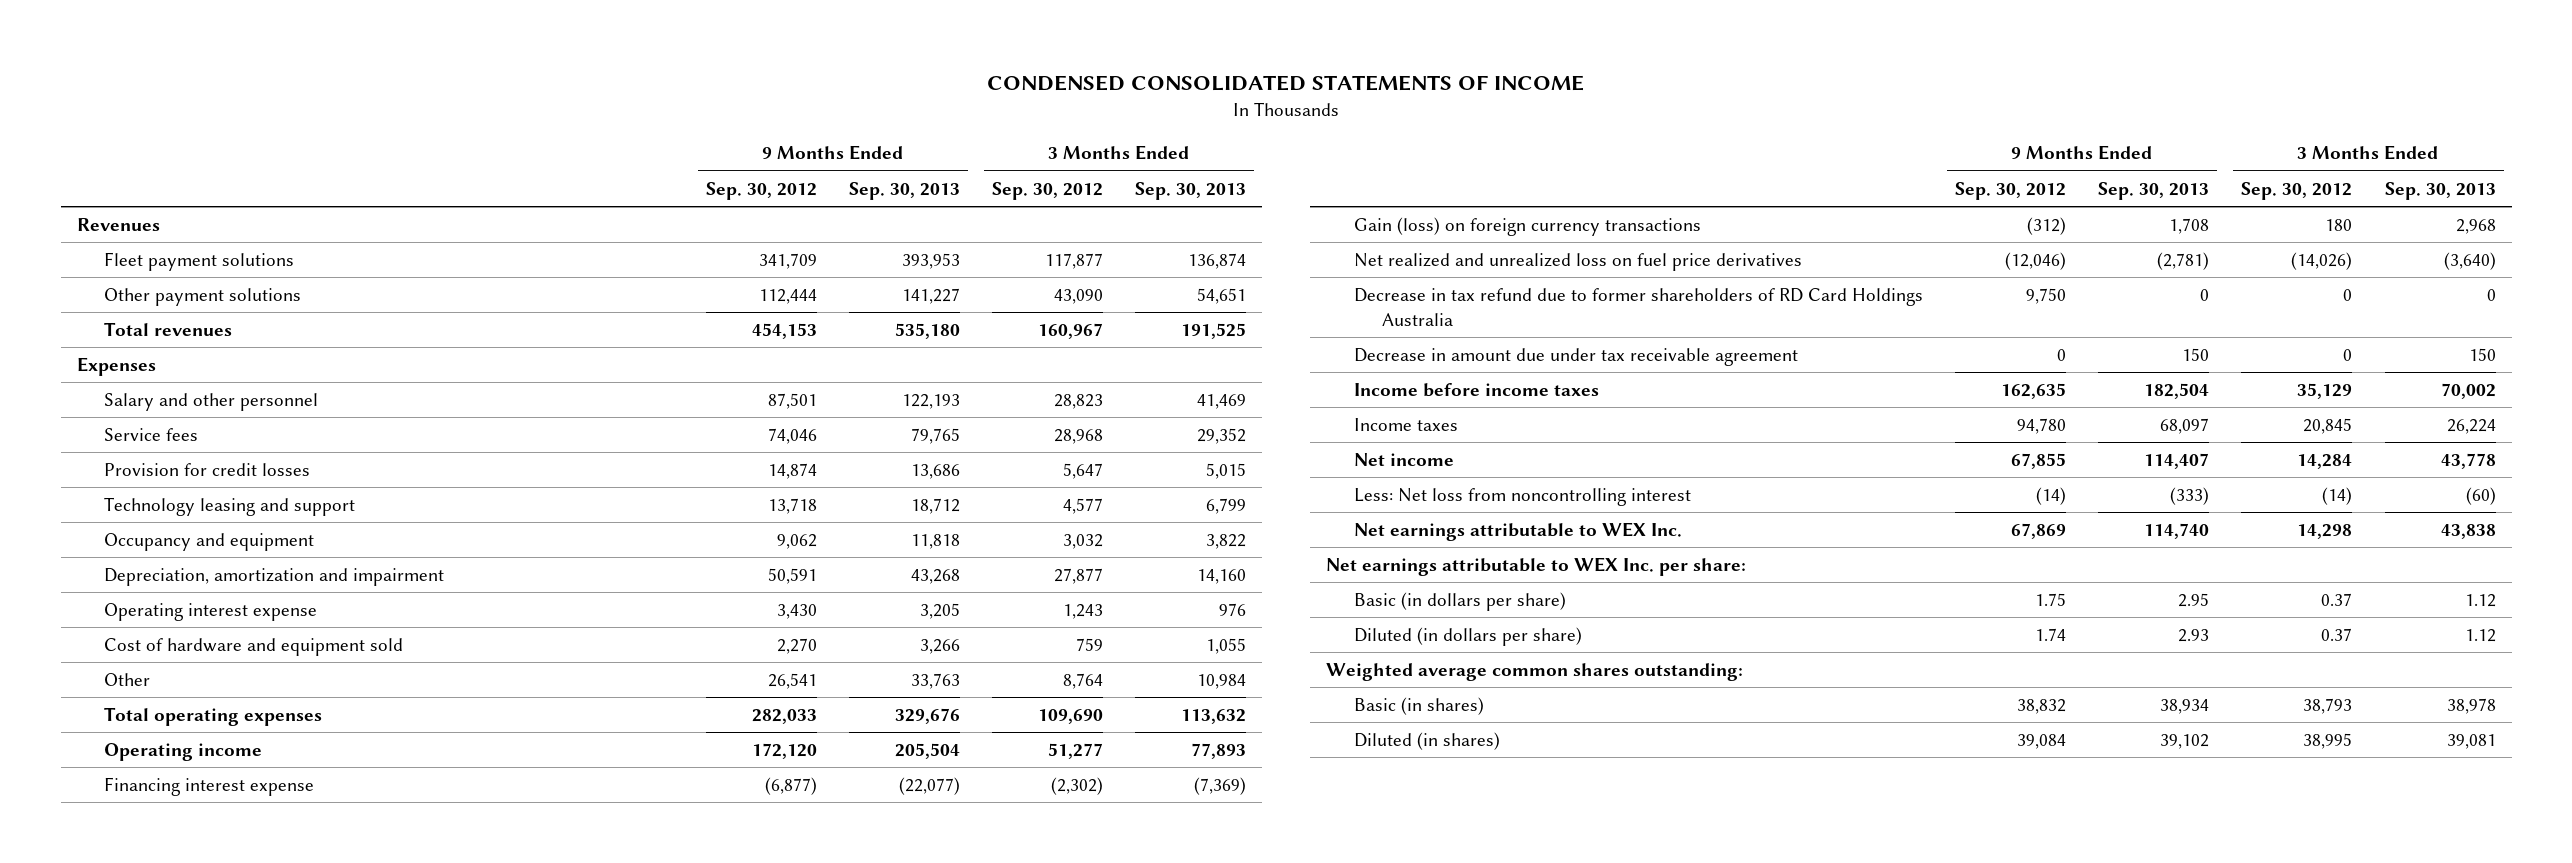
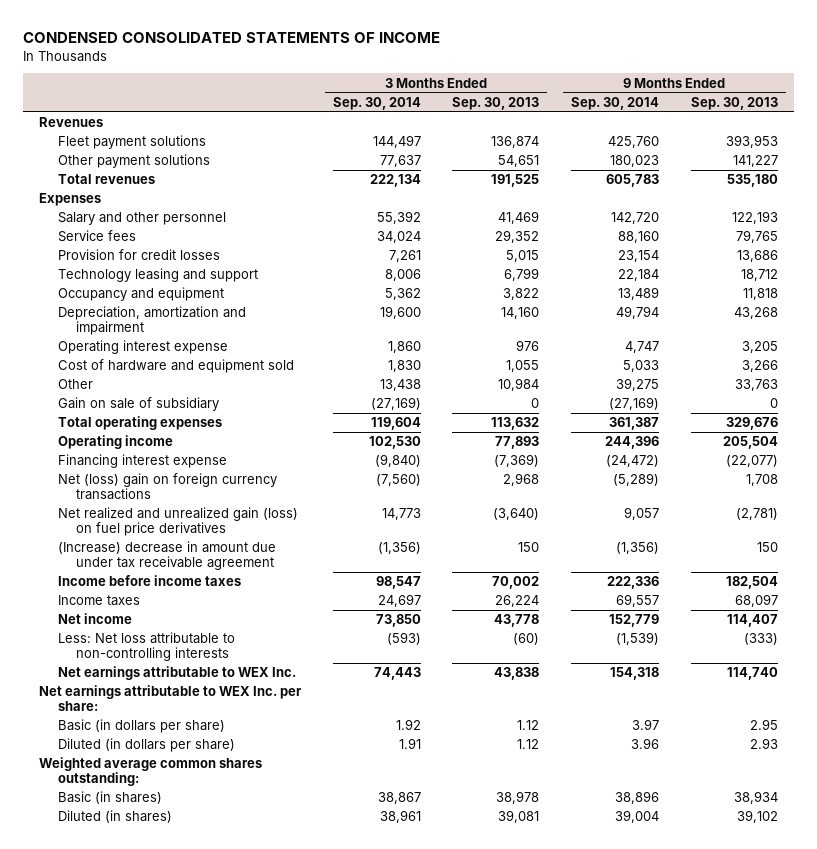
- | 9 Months Ended Sep. 30, 2012 | 9 Months Ended Sep. 30, 2013 | 3 Months Ended Sep. 30, 2012 | 3 Months Ended Sep. 30, 2013
+ | 3 Months Ended Sep. 30, 2014 | 3 Months Ended Sep. 30, 2013 | 9 Months Ended Sep. 30, 2014 | 9 Months Ended Sep. 30, 2013
+ Gain on sale of subsidiary | (27,169) | 0 | (27,169) | 0
- Gain (loss) on foreign currency transactions | (312) | 1,708 | 180 | 2,968
- Net realized and unrealized loss on fuel price derivatives | (12,046) | (2,781) | (14,026) | (3,640)
- Decrease in tax refund due to former shareholders of RD Card Holdings Australia | 9,750 | 0 | 0 | 0
- Decrease in amount due under tax receivable agreement | 0 | 150 | 0 | 150
+ Net (loss) gain on foreign currency transactions | (7,560) | 2,968 | (5,289) | 1,708
+ Net realized and unrealized gain (loss) on fuel price derivatives | 14,773 | (3,640) | 9,057 | (2,781)
+ (Increase) decrease in amount due under tax receivable agreement | (1,356) | 150 | (1,356) | 150
- Less: Net loss from noncontrolling interest | (14) | (333) | (14) | (60)
+ Less: Net loss attributable to non-controlling interests | (593) | (60) | (1,539) | (333)

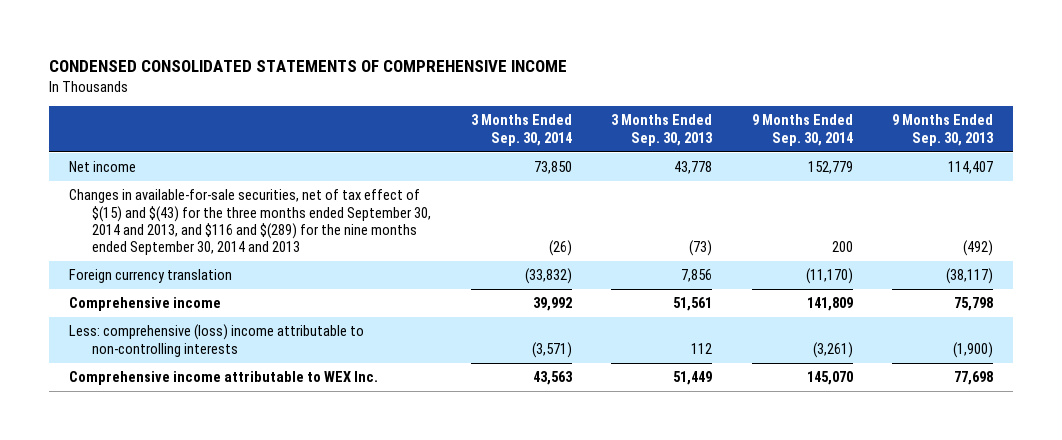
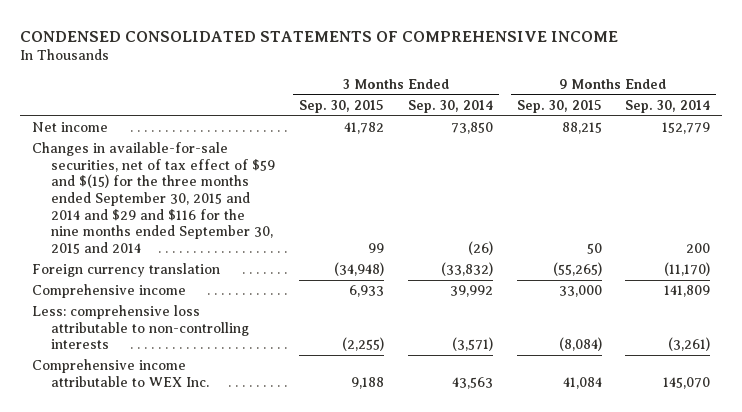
- | 3 Months Ended Sep. 30, 2014 | 3 Months Ended Sep. 30, 2013 | 9 Months Ended Sep. 30, 2014 | 9 Months Ended Sep. 30, 2013
+ | 3 Months Ended Sep. 30, 2015 | 3 Months Ended Sep. 30, 2014 | 9 Months Ended Sep. 30, 2015 | 9 Months Ended Sep. 30, 2014
- Changes in available-for-sale securities, net of tax effect of $(15) and $(43) for the three months ended September 30, 2014 and 2013, and $116 and $(289) for the nine months ended September 30, 2014 and 2013 | (26) | (73) | 200 | (492)
+ Changes in available-for-sale securities, net of tax effect of $59 and $(15) for the three months ended September 30, 2015 and 2014 and $29 and $116 for the nine months ended September 30, 2015 and 2014 | 99 | (26) | 50 | 200
- Less: comprehensive (loss) income attributable to non-controlling interests | (3,571) | 112 | (3,261) | (1,900)
+ Less: comprehensive loss attributable to non-controlling interests | (2,255) | (3,571) | (8,084) | (3,261)

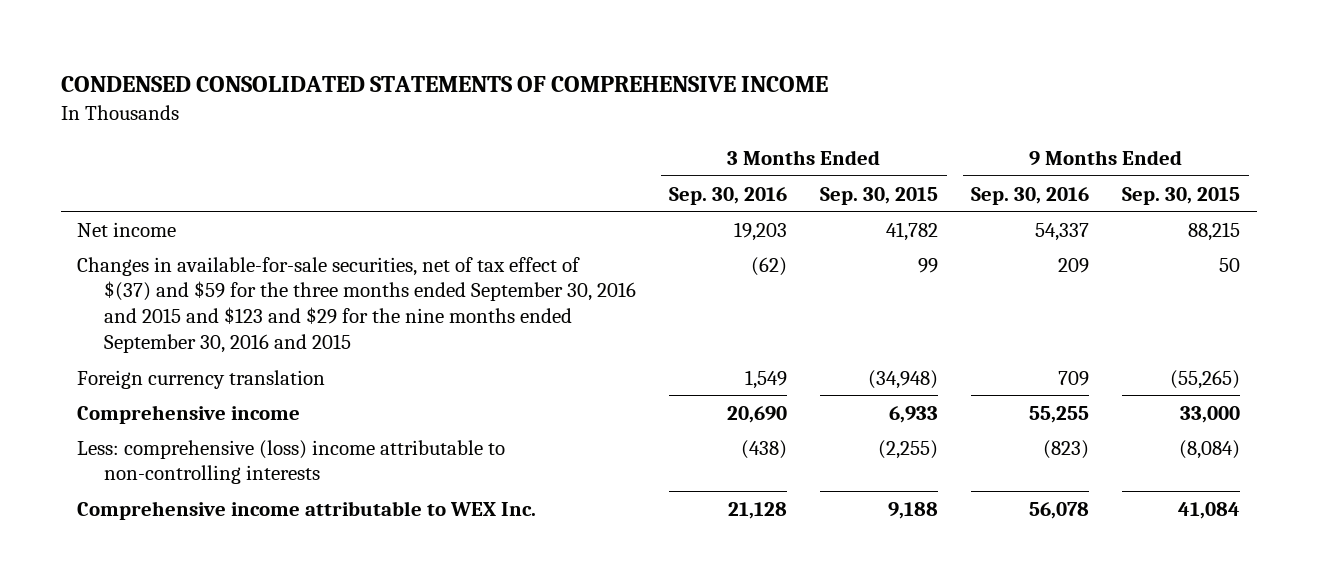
- | 3 Months Ended Sep. 30, 2015 | 3 Months Ended Sep. 30, 2014 | 9 Months Ended Sep. 30, 2015 | 9 Months Ended Sep. 30, 2014
+ | 3 Months Ended Sep. 30, 2016 | 3 Months Ended Sep. 30, 2015 | 9 Months Ended Sep. 30, 2016 | 9 Months Ended Sep. 30, 2015
- Changes in available-for-sale securities, net of tax effect of $59 and $(15) for the three months ended September 30, 2015 and 2014 and $29 and $116 for the nine months ended September 30, 2015 and 2014 | 99 | (26) | 50 | 200
+ Changes in available-for-sale securities, net of tax effect of $(37) and $59 for the three months ended September 30, 2016 and 2015 and $123 and $29 for the nine months ended September 30, 2016 and 2015 | (62) | 99 | 209 | 50
- Less: comprehensive loss attributable to non-controlling interests | (2,255) | (3,571) | (8,084) | (3,261)
+ Less: comprehensive (loss) income attributable to non-controlling interests | (438) | (2,255) | (823) | (8,084)

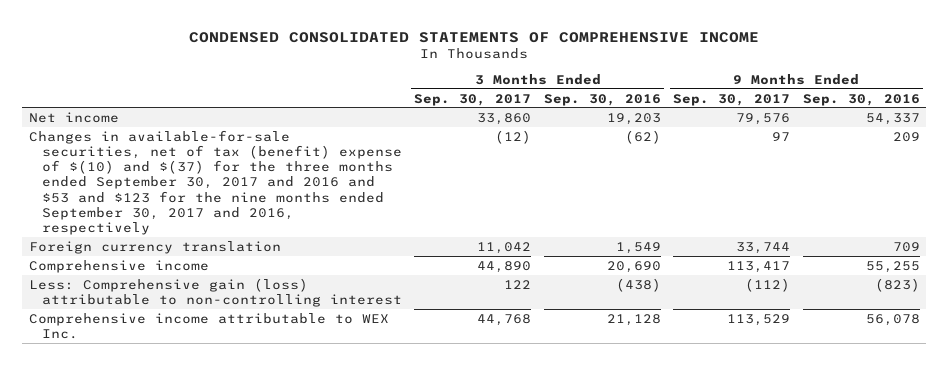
- | 3 Months Ended Sep. 30, 2016 | 3 Months Ended Sep. 30, 2015 | 9 Months Ended Sep. 30, 2016 | 9 Months Ended Sep. 30, 2015
+ | 3 Months Ended Sep. 30, 2017 | 3 Months Ended Sep. 30, 2016 | 9 Months Ended Sep. 30, 2017 | 9 Months Ended Sep. 30, 2016
- Changes in available-for-sale securities, net of tax effect of $(37) and $59 for the three months ended September 30, 2016 and 2015 and $123 and $29 for the nine months ended September 30, 2016 and 2015 | (62) | 99 | 209 | 50
+ Changes in available-for-sale securities, net of tax (benefit) expense of $(10) and $(37) for the three months ended September 30, 2017 and 2016 and $53 and $123 for the nine months ended September 30, 2017 and 2016, respectively | (12) | (62) | 97 | 209
- Less: comprehensive (loss) income attributable to non-controlling interests | (438) | (2,255) | (823) | (8,084)
+ Less: Comprehensive gain (loss) attributable to non-controlling interest | 122 | (438) | (112) | (823)

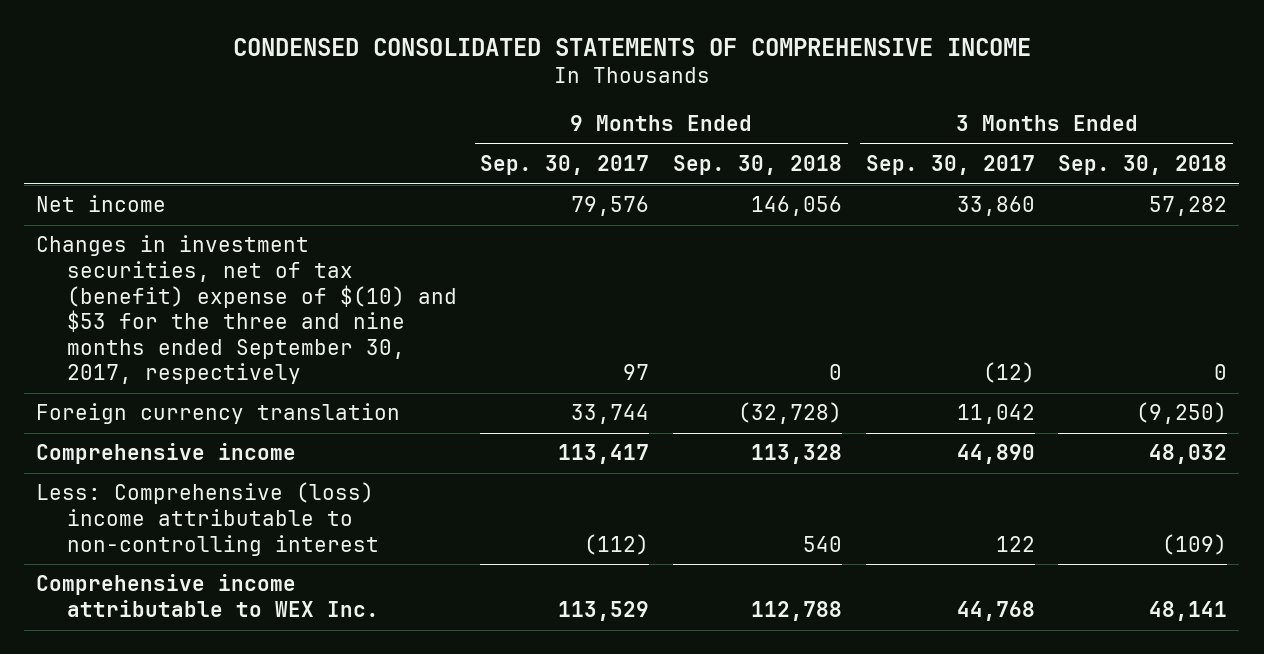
- | 3 Months Ended Sep. 30, 2017 | 3 Months Ended Sep. 30, 2016 | 9 Months Ended Sep. 30, 2017 | 9 Months Ended Sep. 30, 2016
+ | 9 Months Ended Sep. 30, 2017 | 9 Months Ended Sep. 30, 2018 | 3 Months Ended Sep. 30, 2017 | 3 Months Ended Sep. 30, 2018
- Changes in available-for-sale securities, net of tax (benefit) expense of $(10) and $(37) for the three months ended September 30, 2017 and 2016 and $53 and $123 for the nine months ended September 30, 2017 and 2016, respectively | (12) | (62) | 97 | 209
+ Changes in investment securities, net of tax (benefit) expense of $(10) and $53 for the three and nine months ended September 30, 2017, respectively | 97 | 0 | (12) | 0
- Less: Comprehensive gain (loss) attributable to non-controlling interest | 122 | (438) | (112) | (823)
+ Less: Comprehensive (loss) income attributable to non-controlling interest | (112) | 540 | 122 | (109)

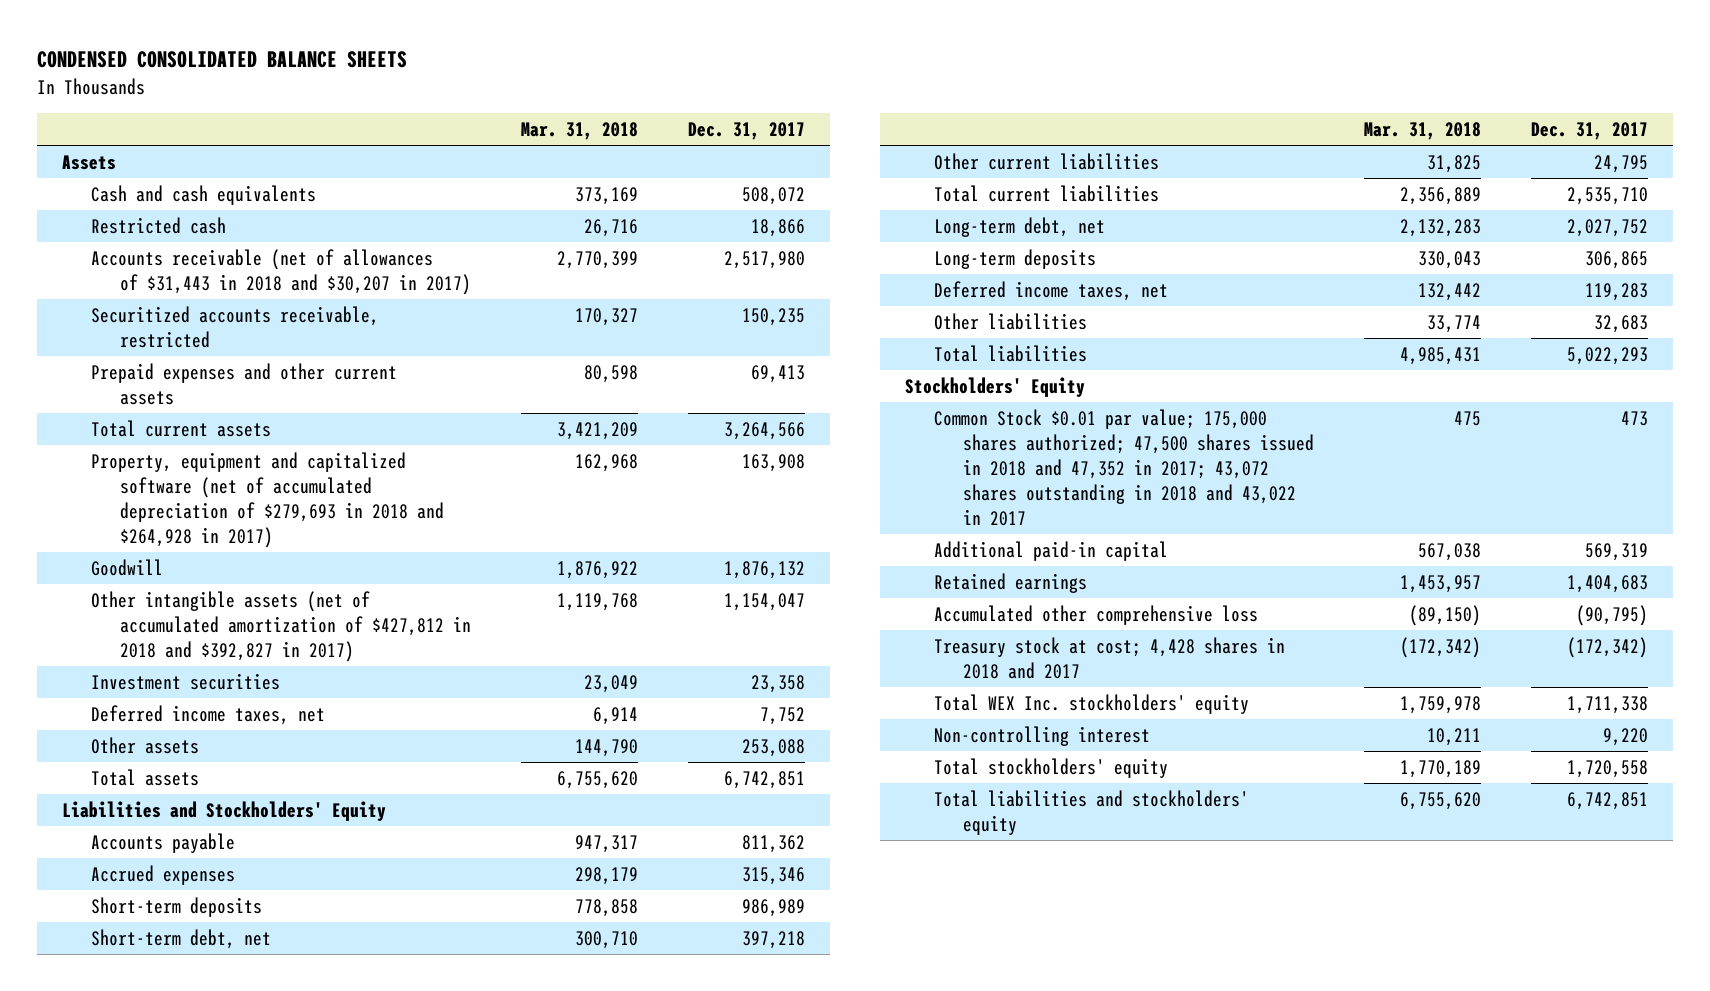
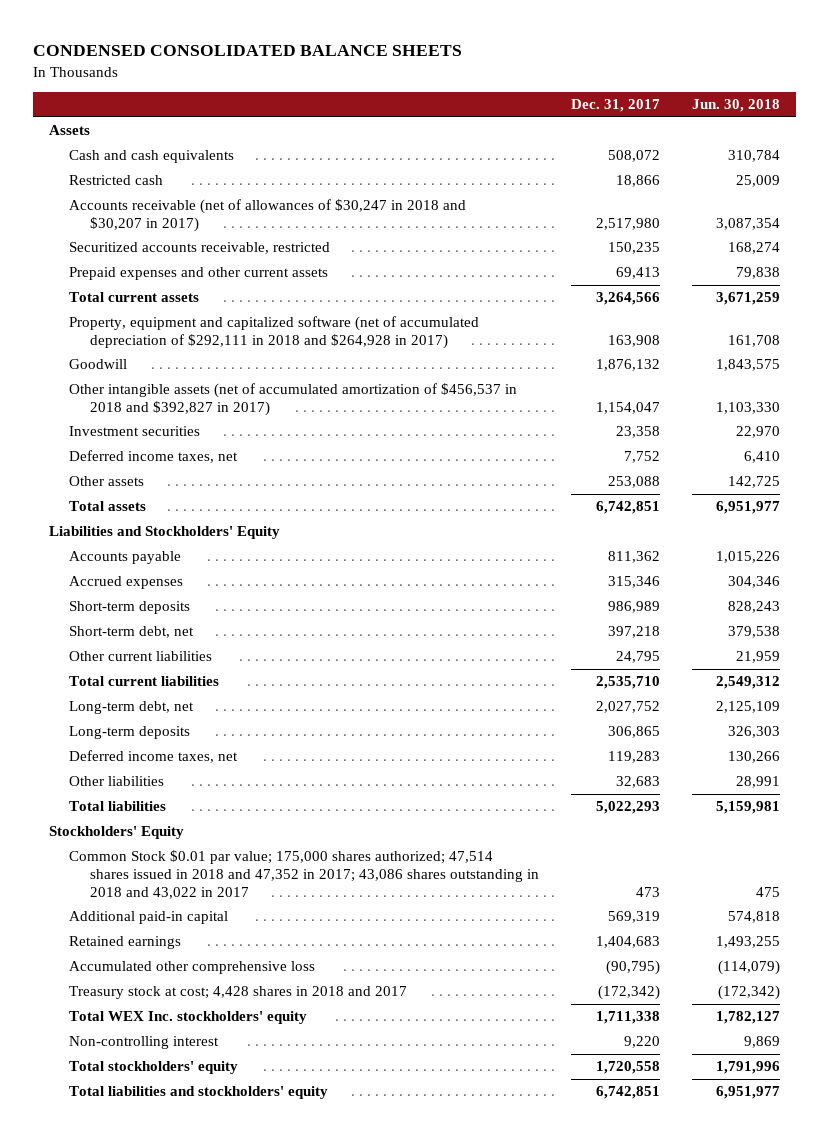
- | Mar. 31, 2018 | Dec. 31, 2017
+ | Dec. 31, 2017 | Jun. 30, 2018
- Accounts receivable (net of allowances of $31,443 in 2018 and $30,207 in 2017) | 2,770,399 | 2,517,980
+ Accounts receivable (net of allowances of $30,247 in 2018 and $30,207 in 2017) | 2,517,980 | 3,087,354
- Property, equipment and capitalized software (net of accumulated depreciation of $279,693 in 2018 and $264,928 in 2017) | 162,968 | 163,908
+ Property, equipment and capitalized software (net of accumulated depreciation of $292,111 in 2018 and $264,928 in 2017) | 163,908 | 161,708
- Other intangible assets (net of accumulated amortization of $427,812 in 2018 and $392,827 in 2017) | 1,119,768 | 1,154,047
+ Other intangible assets (net of accumulated amortization of $456,537 in 2018 and $392,827 in 2017) | 1,154,047 | 1,103,330
- Common Stock $0.01 par value; 175,000 shares authorized; 47,500 shares issued in 2018 and 47,352 in 2017; 43,072 shares outstanding in 2018 and 43,022 in 2017 | 475 | 473
+ Common Stock $0.01 par value; 175,000 shares authorized; 47,514 shares issued in 2018 and 47,352 in 2017; 43,086 shares outstanding in 2018 and 43,022 in 2017 | 473 | 475

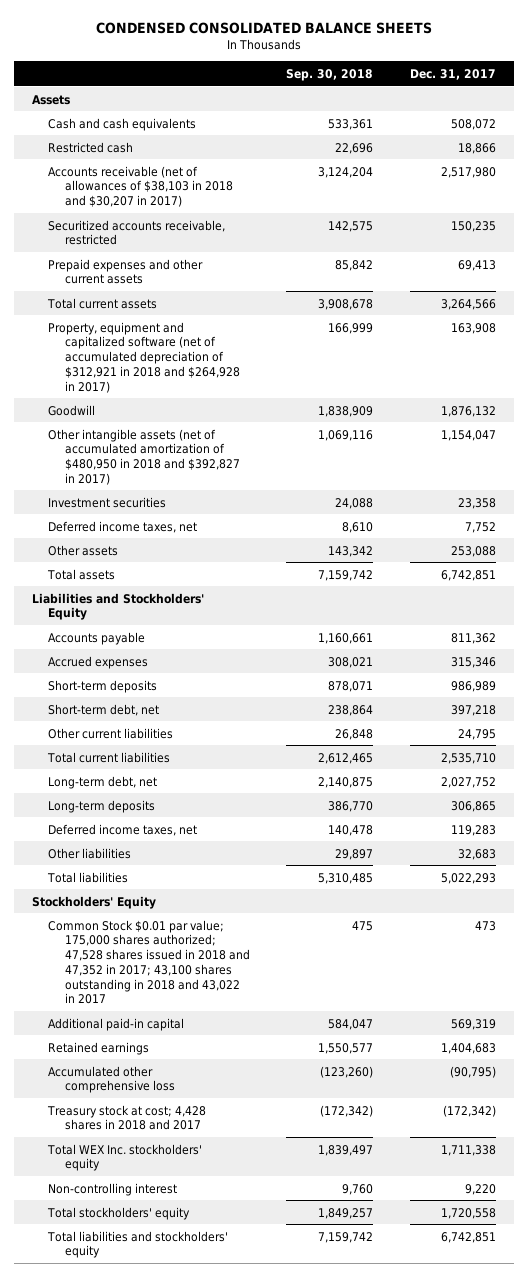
- | Dec. 31, 2017 | Jun. 30, 2018
+ | Sep. 30, 2018 | Dec. 31, 2017
- Accounts receivable (net of allowances of $30,247 in 2018 and $30,207 in 2017) | 2,517,980 | 3,087,354
+ Accounts receivable (net of allowances of $38,103 in 2018 and $30,207 in 2017) | 3,124,204 | 2,517,980
- Property, equipment and capitalized software (net of accumulated depreciation of $292,111 in 2018 and $264,928 in 2017) | 163,908 | 161,708
+ Property, equipment and capitalized software (net of accumulated depreciation of $312,921 in 2018 and $264,928 in 2017) | 166,999 | 163,908
- Other intangible assets (net of accumulated amortization of $456,537 in 2018 and $392,827 in 2017) | 1,154,047 | 1,103,330
+ Other intangible assets (net of accumulated amortization of $480,950 in 2018 and $392,827 in 2017) | 1,069,116 | 1,154,047
- Common Stock $0.01 par value; 175,000 shares authorized; 47,514 shares issued in 2018 and 47,352 in 2017; 43,086 shares outstanding in 2018 and 43,022 in 2017 | 473 | 475
+ Common Stock $0.01 par value; 175,000 shares authorized; 47,528 shares issued in 2018 and 47,352 in 2017; 43,100 shares outstanding in 2018 and 43,022 in 2017 | 475 | 473

